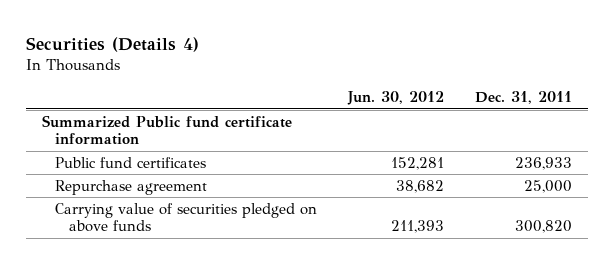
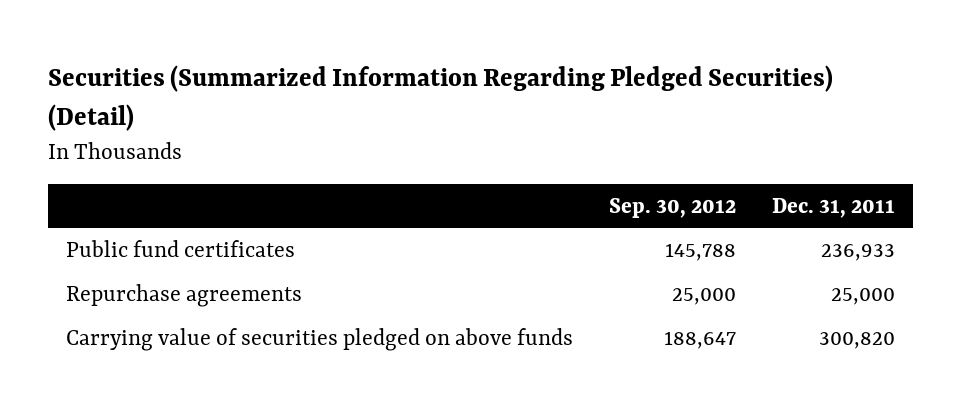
- Securities (Details 4)
+ Securities (Summarized Information Regarding Pledged Securities) (Detail)
- | Jun. 30, 2012 | Dec. 31, 2011
+ | Sep. 30, 2012 | Dec. 31, 2011
- Summarized Public fund certificate information
- Repurchase agreement | 38,682 | 25,000
+ Repurchase agreements | 25,000 | 25,000

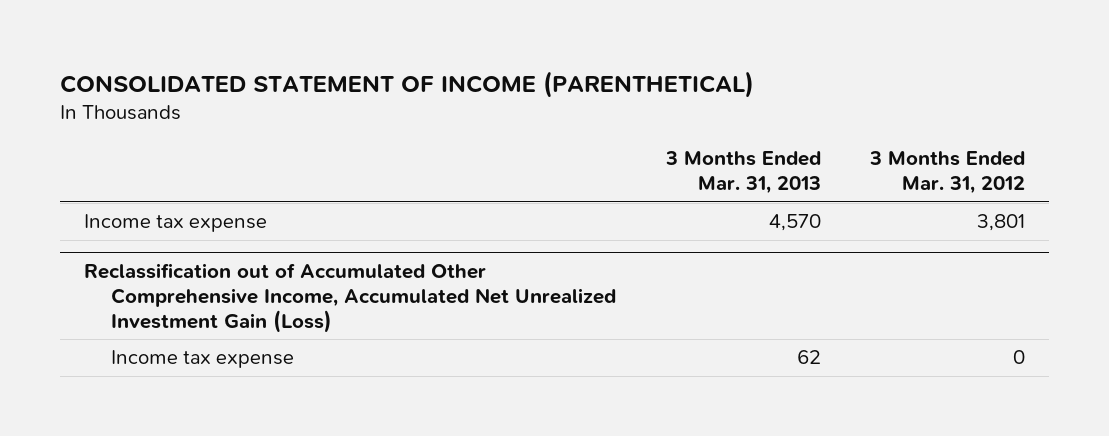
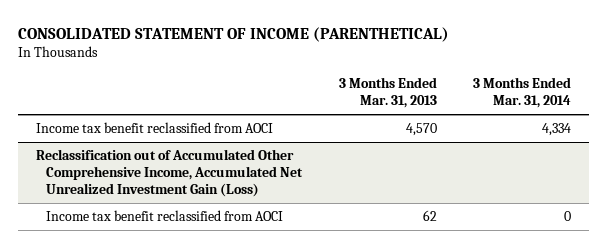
- | 3 Months Ended Mar. 31, 2013 | 3 Months Ended Mar. 31, 2012
+ | 3 Months Ended Mar. 31, 2013 | 3 Months Ended Mar. 31, 2014
- Income tax expense | 4,570 | 3,801
+ Income tax benefit reclassified from AOCI | 4,570 | 4,334
@ Reclassification out of Accumulated Other Comprehensive Income, Accumulated Net Unrealized Investment Gain (Loss)
- Income tax expense | 62 | 0
+ Income tax benefit reclassified from AOCI | 62 | 0

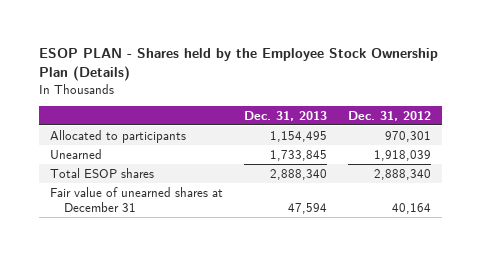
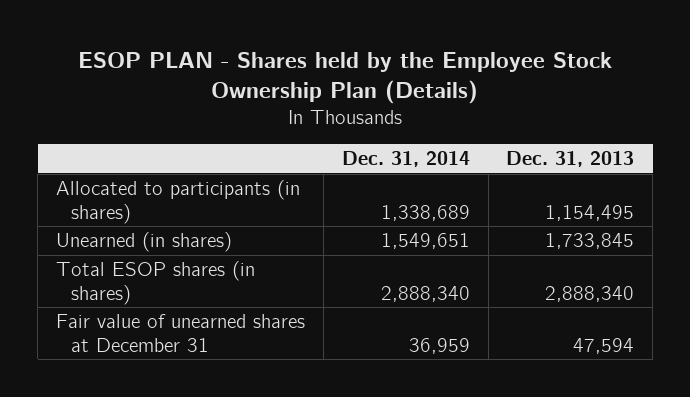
- | Dec. 31, 2013 | Dec. 31, 2012
+ | Dec. 31, 2014 | Dec. 31, 2013
- Allocated to participants | 1,154,495 | 970,301
- Unearned | 1,733,845 | 1,918,039
- Total ESOP shares | 2,888,340 | 2,888,340
+ Allocated to participants (in shares) | 1,338,689 | 1,154,495
+ Unearned (in shares) | 1,549,651 | 1,733,845
+ Total ESOP shares (in shares) | 2,888,340 | 2,888,340

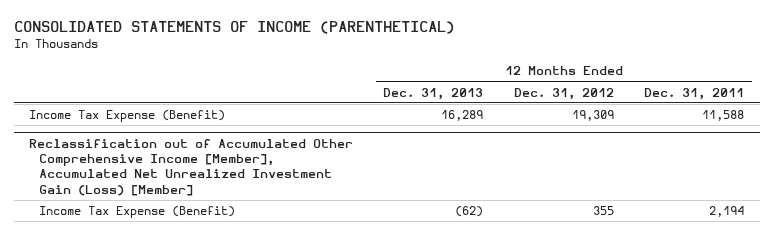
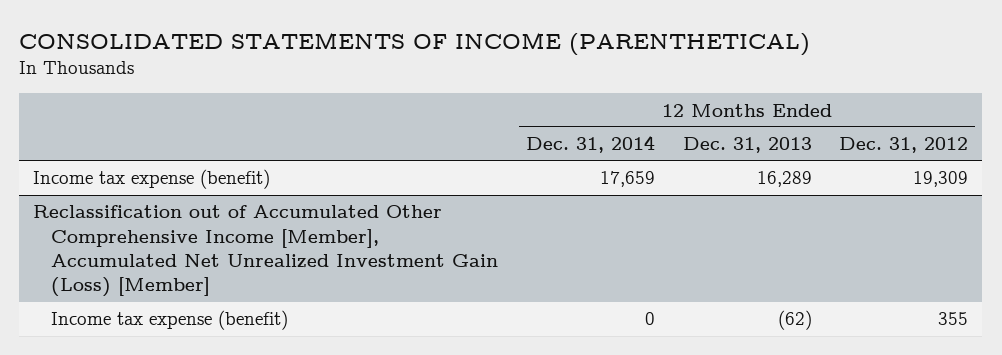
- | 12 Months Ended Dec. 31, 2013 | 12 Months Ended Dec. 31, 2012 | 12 Months Ended Dec. 31, 2011
+ | 12 Months Ended Dec. 31, 2014 | 12 Months Ended Dec. 31, 2013 | 12 Months Ended Dec. 31, 2012
- Income Tax Expense (Benefit) | 16,289 | 19,309 | 11,588
+ Income tax expense (benefit) | 17,659 | 16,289 | 19,309
@ Reclassification out of Accumulated Other Comprehensive Income [Member], Accumulated Net Unrealized Investment Gain (Loss) [Member]
- Income Tax Expense (Benefit) | (62) | 355 | 2,194
+ Income tax expense (benefit) | 0 | (62) | 355

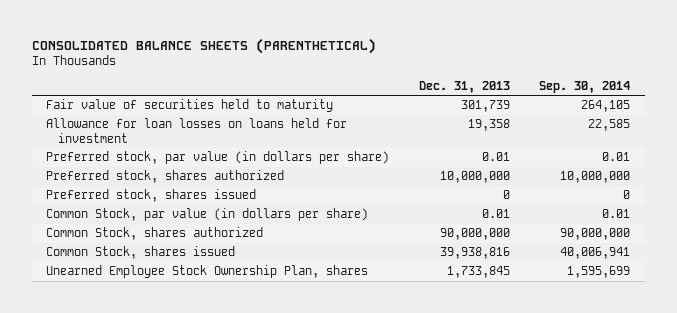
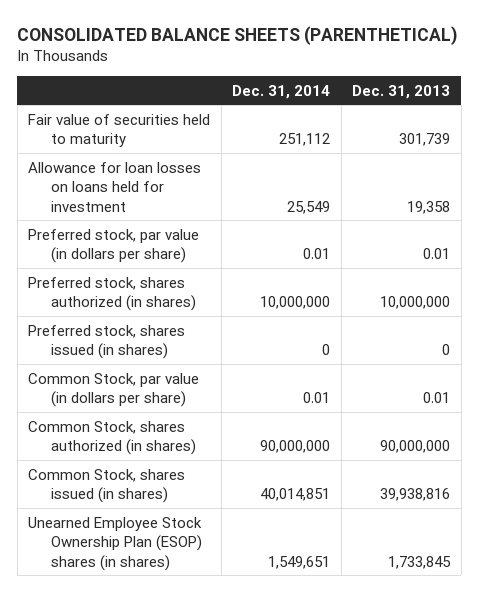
- | Dec. 31, 2013 | Sep. 30, 2014
+ | Dec. 31, 2014 | Dec. 31, 2013
- Preferred stock, shares authorized | 10,000,000 | 10,000,000
- Preferred stock, shares issued | 0 | 0
+ Preferred stock, shares authorized (in shares) | 10,000,000 | 10,000,000
+ Preferred stock, shares issued (in shares) | 0 | 0
- Common Stock, shares authorized | 90,000,000 | 90,000,000
- Common Stock, shares issued | 39,938,816 | 40,006,941
- Unearned Employee Stock Ownership Plan, shares | 1,733,845 | 1,595,699
+ Common Stock, shares authorized (in shares) | 90,000,000 | 90,000,000
+ Common Stock, shares issued (in shares) | 40,014,851 | 39,938,816
+ Unearned Employee Stock Ownership Plan (ESOP) shares (in shares) | 1,549,651 | 1,733,845

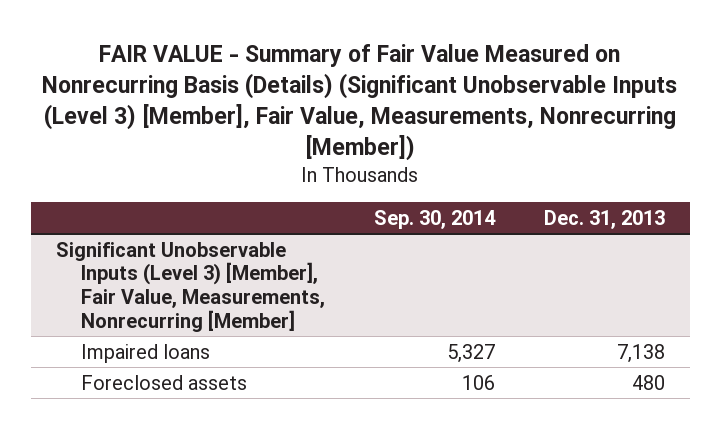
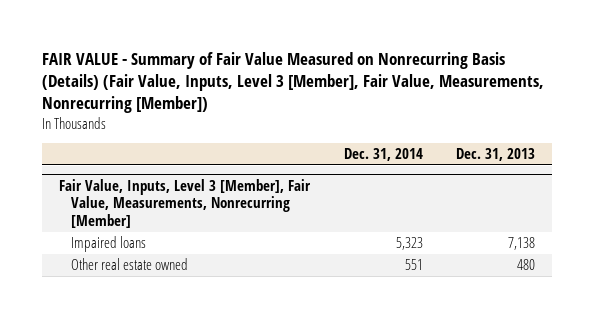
- FAIR VALUE - Summary of Fair Value Measured on Nonrecurring Basis (Details) (Significant Unobservable Inputs (Level 3) [Member], Fair Value, Measurements, Nonrecurring [Member])
+ FAIR VALUE - Summary of Fair Value Measured on Nonrecurring Basis (Details) (Fair Value, Inputs, Level 3 [Member], Fair Value, Measurements, Nonrecurring [Member])
- | Sep. 30, 2014 | Dec. 31, 2013
+ | Dec. 31, 2014 | Dec. 31, 2013
- Significant Unobservable Inputs (Level 3) [Member], Fair Value, Measurements, Nonrecurring [Member]
+ Fair Value, Inputs, Level 3 [Member], Fair Value, Measurements, Nonrecurring [Member]
- Foreclosed assets | 106 | 480
+ Other real estate owned | 551 | 480

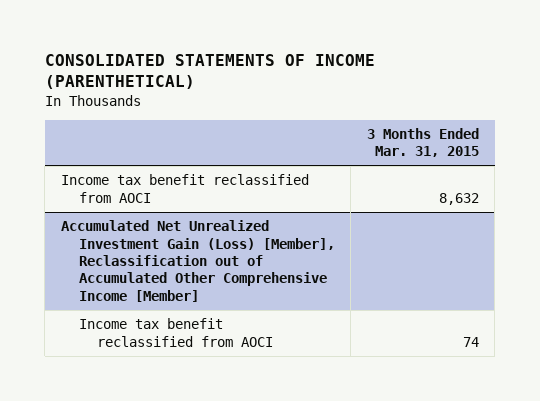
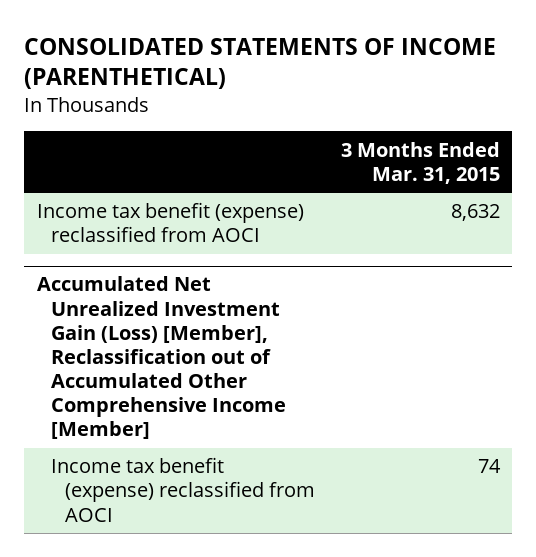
- Income tax benefit reclassified from AOCI | 8,632
+ Income tax benefit (expense) reclassified from AOCI | 8,632
@ Accumulated Net Unrealized Investment Gain (Loss) [Member], Reclassification out of Accumulated Other Comprehensive Income [Member]
- Income tax benefit reclassified from AOCI | 74
+ Income tax benefit (expense) reclassified from AOCI | 74

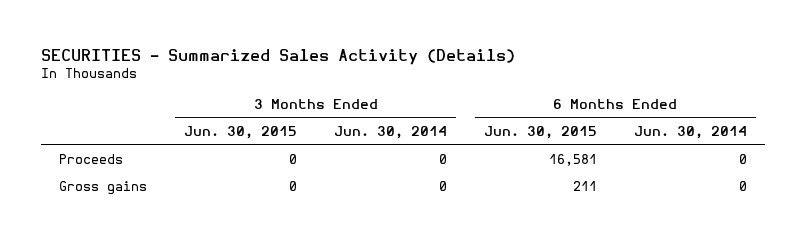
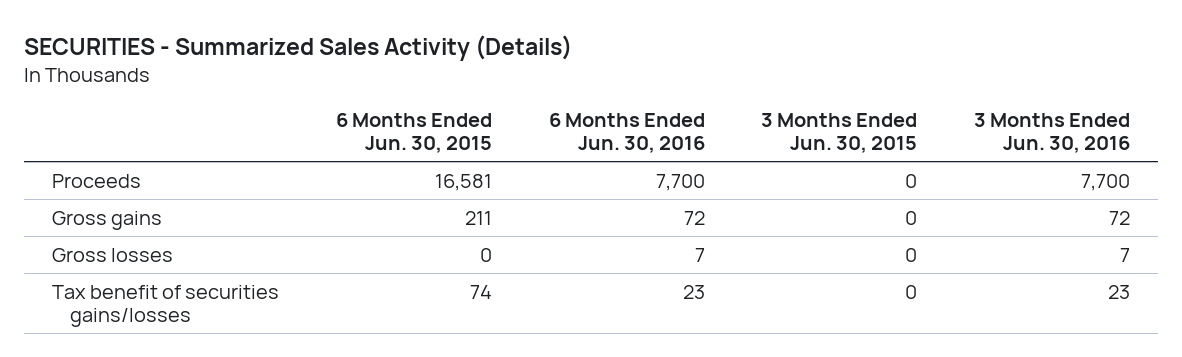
- | 3 Months Ended Jun. 30, 2015 | 3 Months Ended Jun. 30, 2014 | 6 Months Ended Jun. 30, 2015 | 6 Months Ended Jun. 30, 2014
+ | 6 Months Ended Jun. 30, 2015 | 6 Months Ended Jun. 30, 2016 | 3 Months Ended Jun. 30, 2015 | 3 Months Ended Jun. 30, 2016
+ Gross losses | 0 | 7 | 0 | 7
+ Tax benefit of securities gains/losses | 74 | 23 | 0 | 23

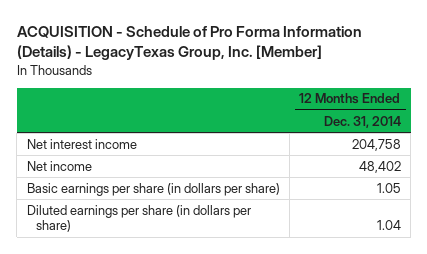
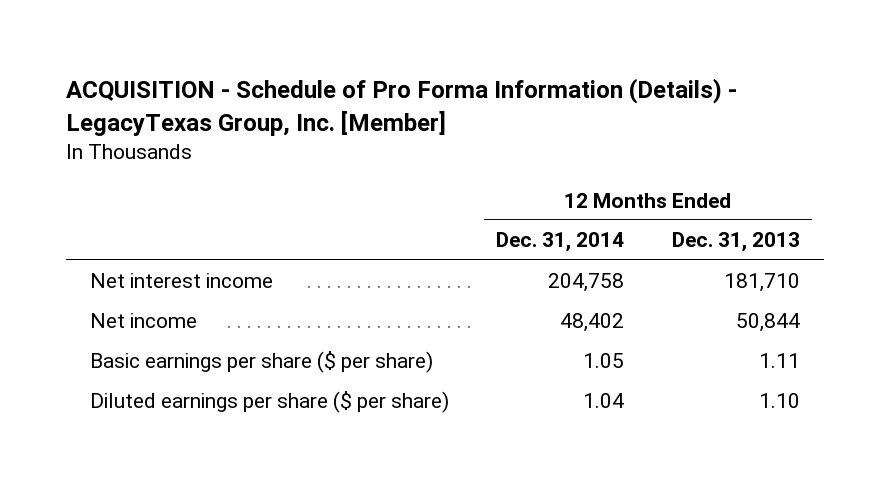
- | 12 Months Ended Dec. 31, 2014
+ | 12 Months Ended Dec. 31, 2014 | 12 Months Ended Dec. 31, 2013
- Basic earnings per share (in dollars per share) | 1.05
- Diluted earnings per share (in dollars per share) | 1.04
+ Basic earnings per share ($ per share) | 1.05 | 1.11
+ Diluted earnings per share ($ per share) | 1.04 | 1.10

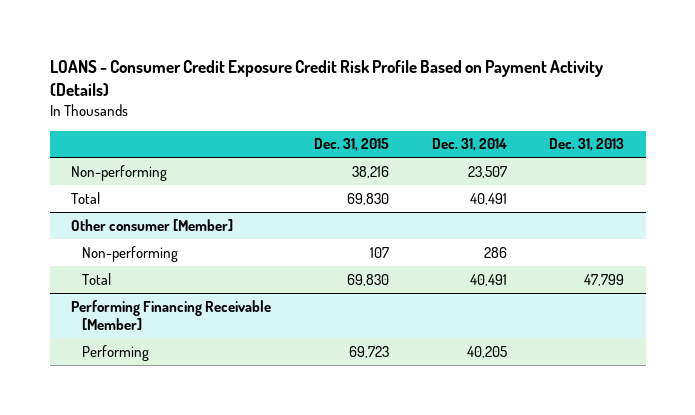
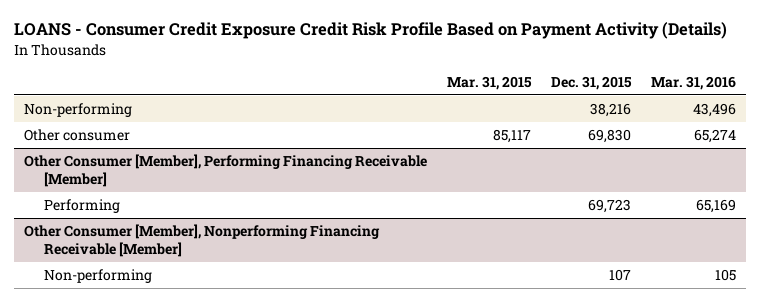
- | Dec. 31, 2015 | Dec. 31, 2014 | Dec. 31, 2013
+ | Mar. 31, 2015 | Dec. 31, 2015 | Mar. 31, 2016
- Total | 69,830 | 40,491 |
- Other consumer [Member]
- Non-performing | 107 | 286 |
- Total | 69,830 | 40,491 | 47,799
- Performing Financing Receivable [Member]
+ Other consumer | 85,117 | 69,830 | 65,274
+ Other Consumer [Member], Performing Financing Receivable [Member]
+ Other Consumer [Member], Nonperforming Financing Receivable [Member]
+ Non-performing | | 107 | 105

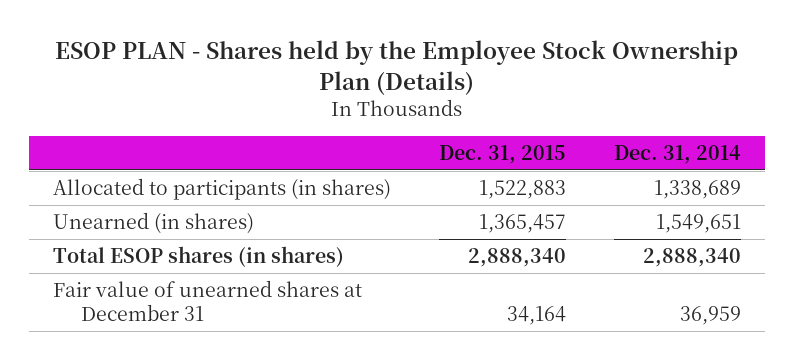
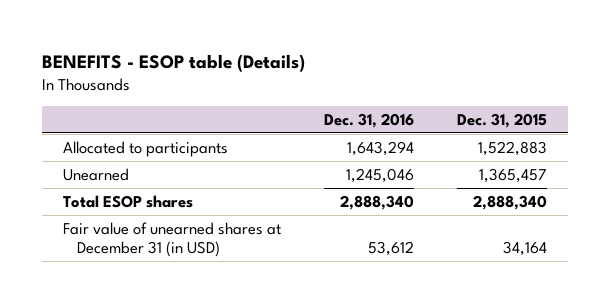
- ESOP PLAN - Shares held by the Employee Stock Ownership Plan (Details)
+ BENEFITS - ESOP table (Details)
- | Dec. 31, 2015 | Dec. 31, 2014
+ | Dec. 31, 2016 | Dec. 31, 2015
- Allocated to participants (in shares) | 1,522,883 | 1,338,689
- Unearned (in shares) | 1,365,457 | 1,549,651
- Total ESOP shares (in shares) | 2,888,340 | 2,888,340
- Fair value of unearned shares at December 31 | 34,164 | 36,959
+ Allocated to participants | 1,643,294 | 1,522,883
+ Unearned | 1,245,046 | 1,365,457
+ Total ESOP shares | 2,888,340 | 2,888,340
+ Fair value of unearned shares at December 31 (in USD) | 53,612 | 34,164

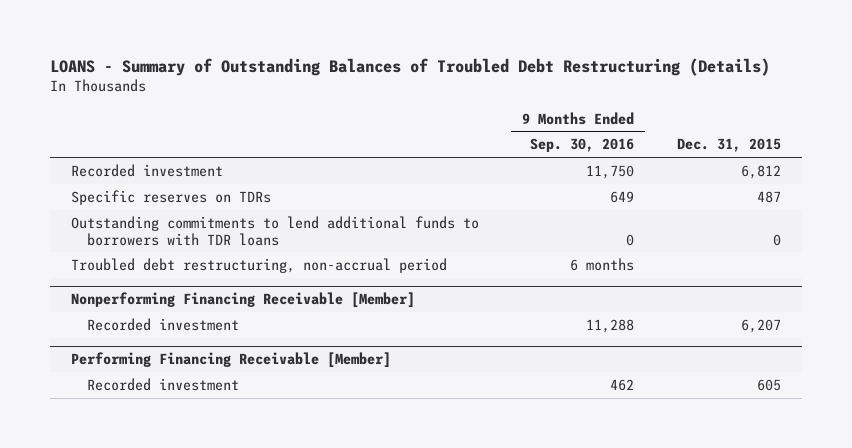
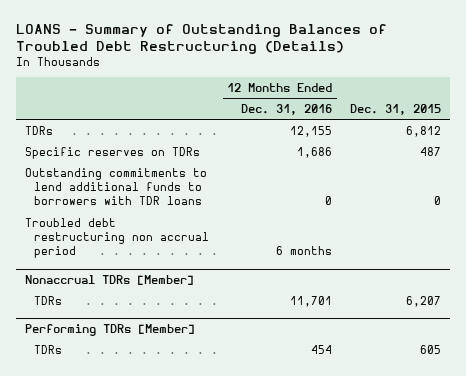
- | 9 Months Ended Sep. 30, 2016 | Dec. 31, 2015
+ | 12 Months Ended Dec. 31, 2016 | Dec. 31, 2015
- Recorded investment | 11,750 | 6,812
+ TDRs | 12,155 | 6,812
- Troubled debt restructuring, non-accrual period | 6 months |
- Nonperforming Financing Receivable [Member]
- Recorded investment | 11,288 | 6,207
- Performing Financing Receivable [Member]
- Recorded investment | 462 | 605
+ Troubled debt restructuring non accrual period | 6 months |
+ Nonaccrual TDRs [Member]
+ TDRs | 11,701 | 6,207
+ Performing TDRs [Member]
+ TDRs | 454 | 605

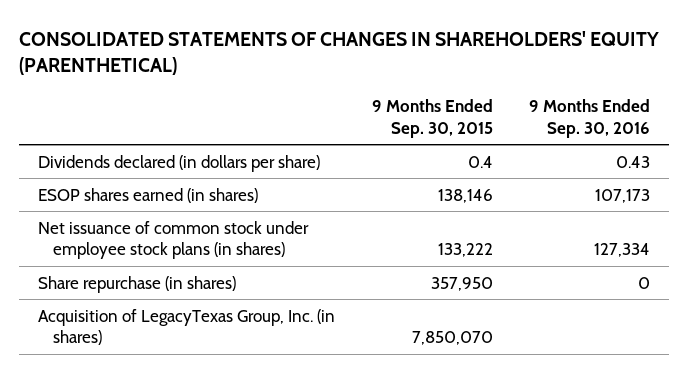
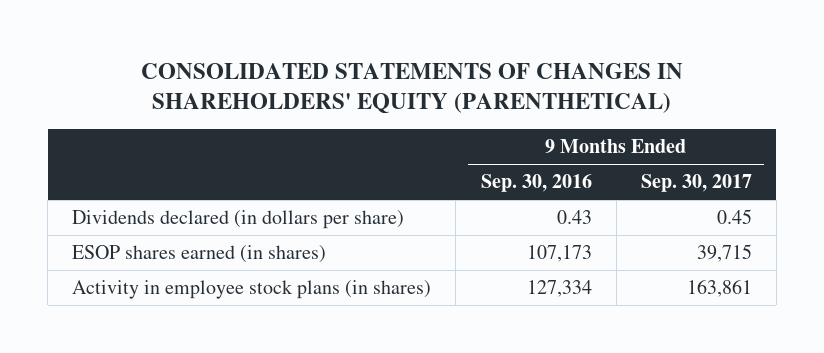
- | 9 Months Ended Sep. 30, 2015 | 9 Months Ended Sep. 30, 2016
+ | 9 Months Ended Sep. 30, 2016 | 9 Months Ended Sep. 30, 2017
- Net issuance of common stock under employee stock plans (in shares) | 133,222 | 127,334
- Share repurchase (in shares) | 357,950 | 0
- Acquisition of LegacyTexas Group, Inc. (in shares) | 7,850,070 |
+ Activity in employee stock plans (in shares) | 127,334 | 163,861

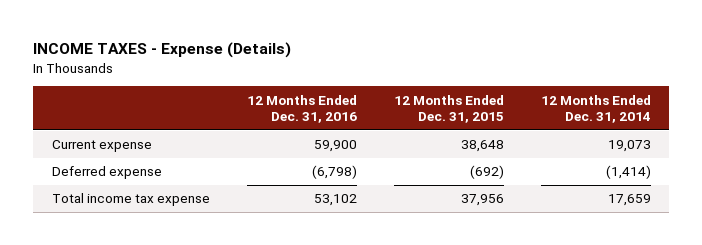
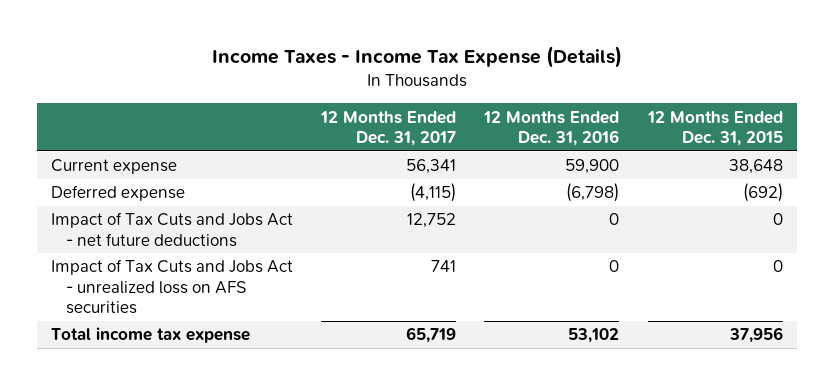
- INCOME TAXES - Expense (Details)
+ Income Taxes - Income Tax Expense (Details)
- | 12 Months Ended Dec. 31, 2016 | 12 Months Ended Dec. 31, 2015 | 12 Months Ended Dec. 31, 2014
+ | 12 Months Ended Dec. 31, 2017 | 12 Months Ended Dec. 31, 2016 | 12 Months Ended Dec. 31, 2015
+ Impact of Tax Cuts and Jobs Act - net future deductions | 12,752 | 0 | 0
+ Impact of Tax Cuts and Jobs Act - unrealized loss on AFS securities | 741 | 0 | 0

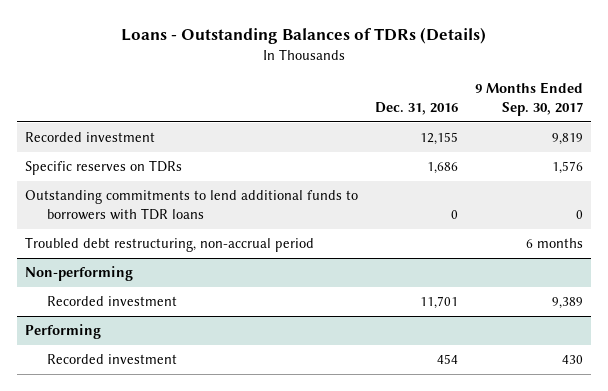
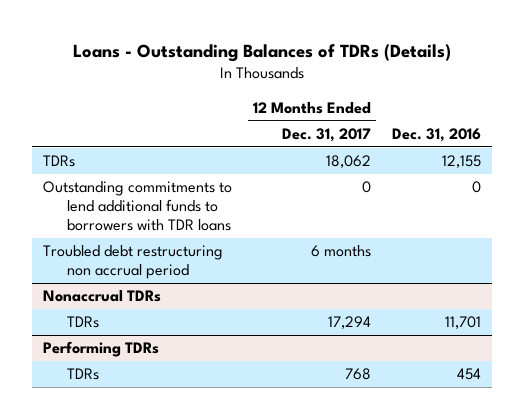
- | Dec. 31, 2016 | 9 Months Ended Sep. 30, 2017
+ | 12 Months Ended Dec. 31, 2017 | Dec. 31, 2016
- Recorded investment | 12,155 | 9,819
- Specific reserves on TDRs | 1,686 | 1,576
+ TDRs | 18,062 | 12,155
- Troubled debt restructuring, non-accrual period | | 6 months
- Non-performing
- Recorded investment | 11,701 | 9,389
- Performing
- Recorded investment | 454 | 430
+ Troubled debt restructuring non accrual period | 6 months |
+ Nonaccrual TDRs
+ TDRs | 17,294 | 11,701
+ Performing TDRs
+ TDRs | 768 | 454

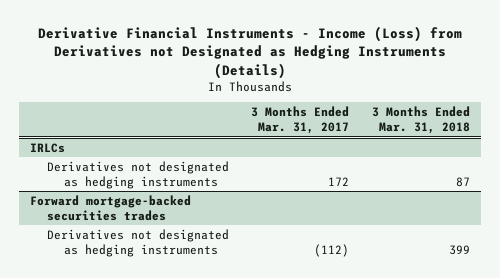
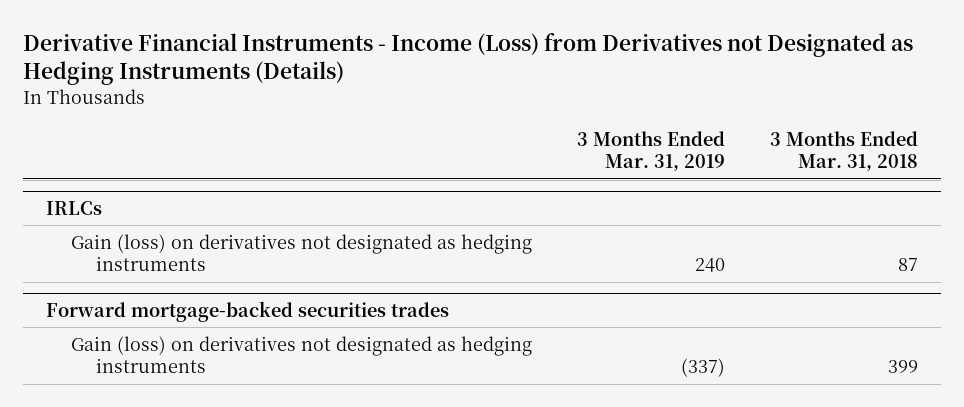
- | 3 Months Ended Mar. 31, 2017 | 3 Months Ended Mar. 31, 2018
+ | 3 Months Ended Mar. 31, 2019 | 3 Months Ended Mar. 31, 2018
@ IRLCs
- Derivatives not designated as hedging instruments | 172 | 87
+ Gain (loss) on derivatives not designated as hedging instruments | 240 | 87
@ Forward mortgage-backed securities trades
- Derivatives not designated as hedging instruments | (112) | 399
+ Gain (loss) on derivatives not designated as hedging instruments | (337) | 399

